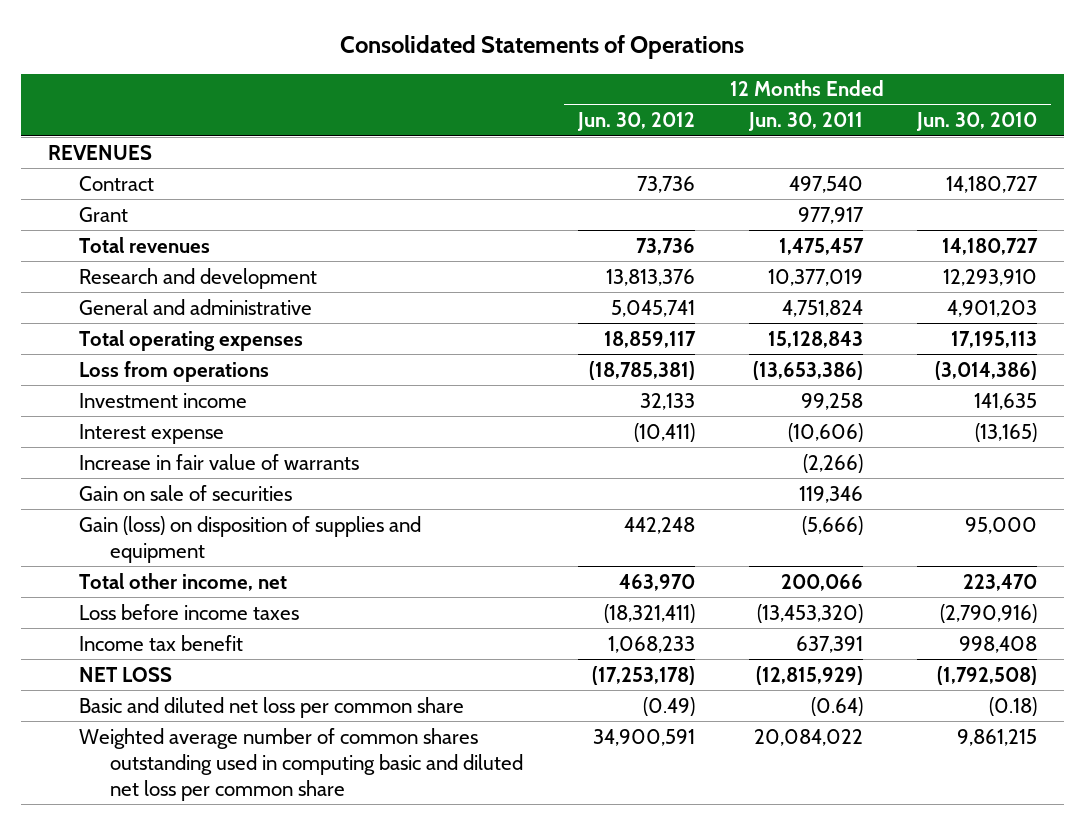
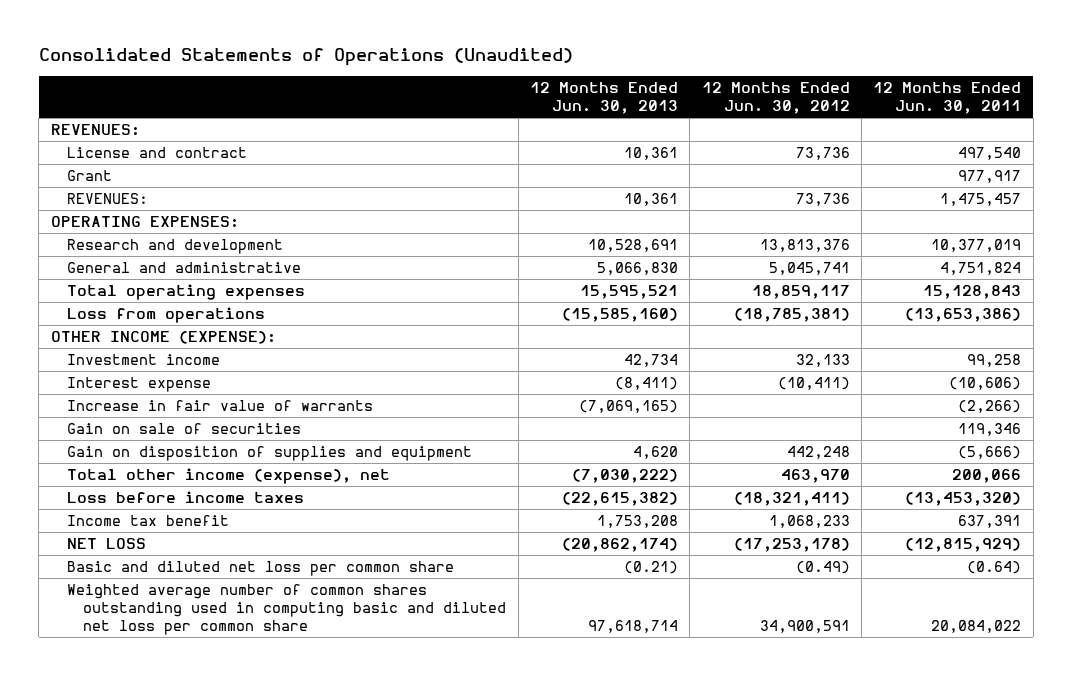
- Consolidated Statements of Operations
+ Consolidated Statements of Operations (Unaudited)
- | 12 Months Ended Jun. 30, 2012 | 12 Months Ended Jun. 30, 2011 | 12 Months Ended Jun. 30, 2010
+ | 12 Months Ended Jun. 30, 2013 | 12 Months Ended Jun. 30, 2012 | 12 Months Ended Jun. 30, 2011
- REVENUES
- Contract | 73,736 | 497,540 | 14,180,727
+ REVENUES:
+ License and contract | 10,361 | 73,736 | 497,540
- Total revenues | 73,736 | 1,475,457 | 14,180,727
+ REVENUES: | 10,361 | 73,736 | 1,475,457
+ OPERATING EXPENSES:
+ OTHER INCOME (EXPENSE):
- Gain (loss) on disposition of supplies and equipment | 442,248 | (5,666) | 95,000
- Total other income, net | 463,970 | 200,066 | 223,470
+ Gain on disposition of supplies and equipment | 4,620 | 442,248 | (5,666)
+ Total other income (expense), net | (7,030,222) | 463,970 | 200,066

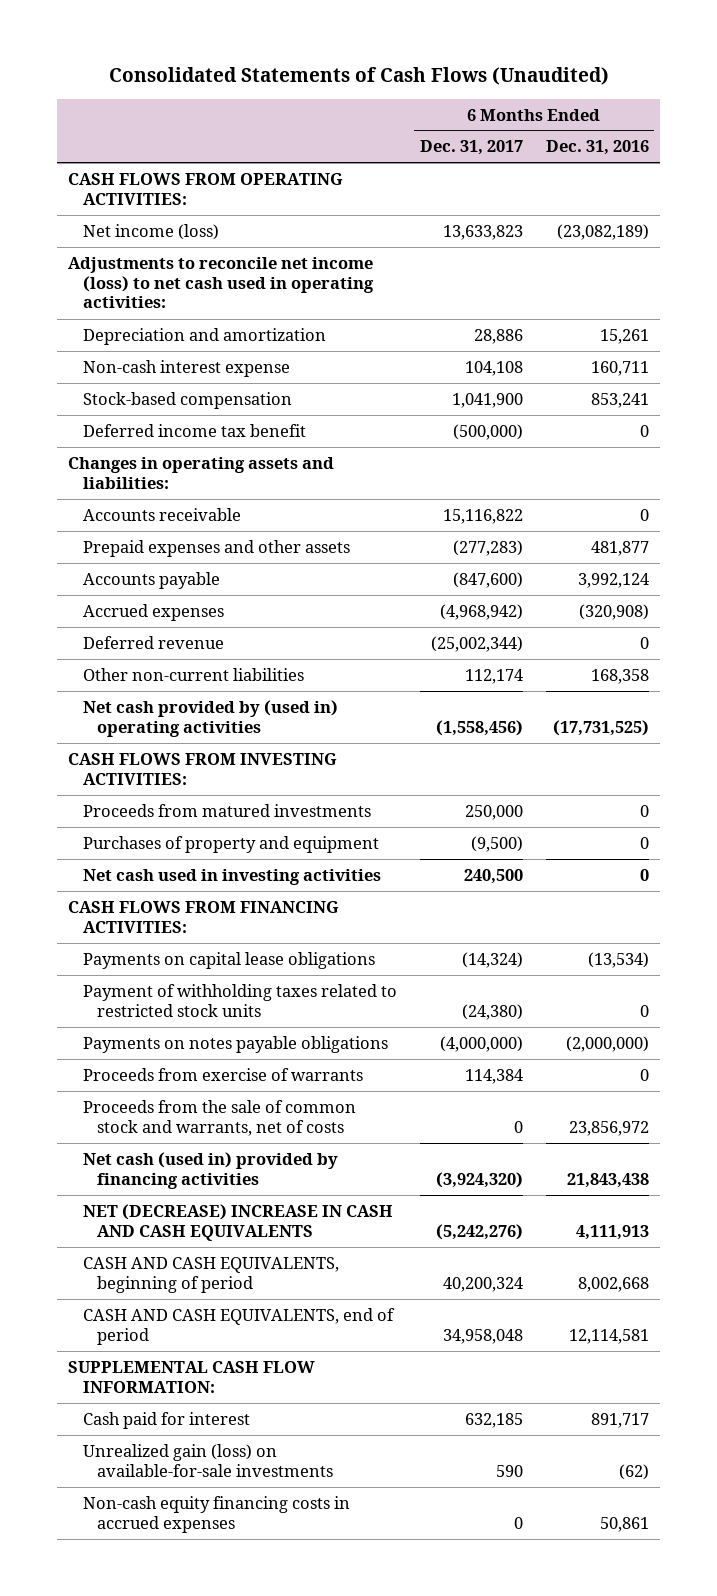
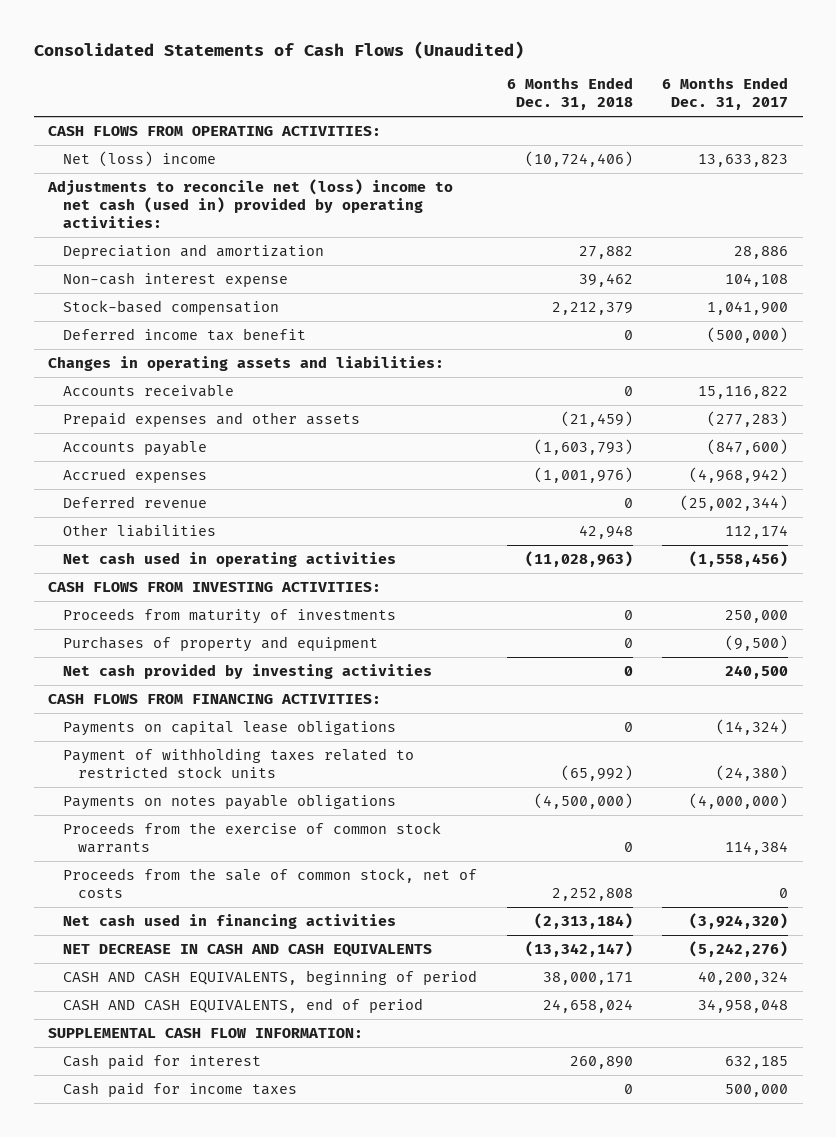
- | 6 Months Ended Dec. 31, 2017 | 6 Months Ended Dec. 31, 2016
+ | 6 Months Ended Dec. 31, 2018 | 6 Months Ended Dec. 31, 2017
- Net income (loss) | 13,633,823 | (23,082,189)
- Adjustments to reconcile net income (loss) to net cash used in operating activities:
+ Net (loss) income | (10,724,406) | 13,633,823
+ Adjustments to reconcile net (loss) income to net cash (used in) provided by operating activities:
- Other non-current liabilities | 112,174 | 168,358
- Net cash provided by (used in) operating activities | (1,558,456) | (17,731,525)
+ Other liabilities | 42,948 | 112,174
+ Net cash used in operating activities | (11,028,963) | (1,558,456)
- Proceeds from matured investments | 250,000 | 0
+ Proceeds from maturity of investments | 0 | 250,000
- Net cash used in investing activities | 240,500 | 0
+ Net cash provided by investing activities | 0 | 240,500
- Proceeds from exercise of warrants | 114,384 | 0
- Proceeds from the sale of common stock and warrants, net of costs | 0 | 23,856,972
- Net cash (used in) provided by financing activities | (3,924,320) | 21,843,438
- NET (DECREASE) INCREASE IN CASH AND CASH EQUIVALENTS | (5,242,276) | 4,111,913
+ Proceeds from the exercise of common stock warrants | 0 | 114,384
+ Proceeds from the sale of common stock, net of costs | 2,252,808 | 0
+ Net cash used in financing activities | (2,313,184) | (3,924,320)
+ NET DECREASE IN CASH AND CASH EQUIVALENTS | (13,342,147) | (5,242,276)
- Unrealized gain (loss) on available-for-sale investments | 590 | (62)
- Non-cash equity financing costs in accrued expenses | 0 | 50,861
+ Cash paid for income taxes | 0 | 500,000

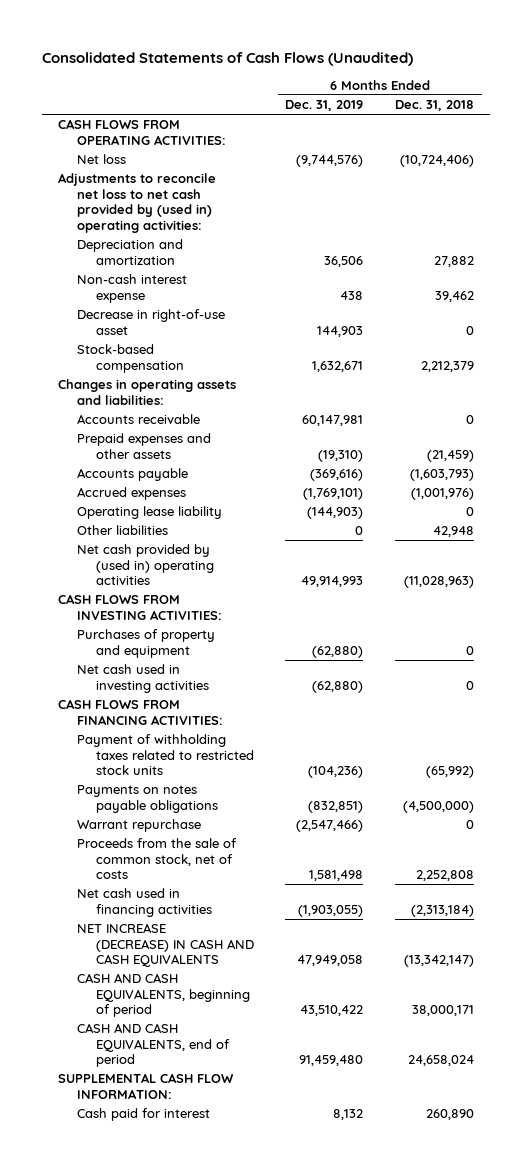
- | 6 Months Ended Dec. 31, 2018 | 6 Months Ended Dec. 31, 2017
+ | 6 Months Ended Dec. 31, 2019 | 6 Months Ended Dec. 31, 2018
- Net (loss) income | (10,724,406) | 13,633,823
- Adjustments to reconcile net (loss) income to net cash (used in) provided by operating activities:
+ Net loss | (9,744,576) | (10,724,406)
+ Adjustments to reconcile net loss to net cash provided by (used in) operating activities:
+ Decrease in right-of-use asset | 144,903 | 0
- Deferred income tax benefit | 0 | (500,000)
- Deferred revenue | 0 | (25,002,344)
+ Operating lease liability | (144,903) | 0
- Net cash used in operating activities | (11,028,963) | (1,558,456)
+ Net cash provided by (used in) operating activities | 49,914,993 | (11,028,963)
- Proceeds from maturity of investments | 0 | 250,000
- Net cash provided by investing activities | 0 | 240,500
+ Net cash used in investing activities | (62,880) | 0
- Payments on capital lease obligations | 0 | (14,324)
- Proceeds from the exercise of common stock warrants | 0 | 114,384
+ Warrant repurchase | (2,547,466) | 0
- NET DECREASE IN CASH AND CASH EQUIVALENTS | (13,342,147) | (5,242,276)
+ NET INCREASE (DECREASE) IN CASH AND CASH EQUIVALENTS | 47,949,058 | (13,342,147)
- Cash paid for income taxes | 0 | 500,000

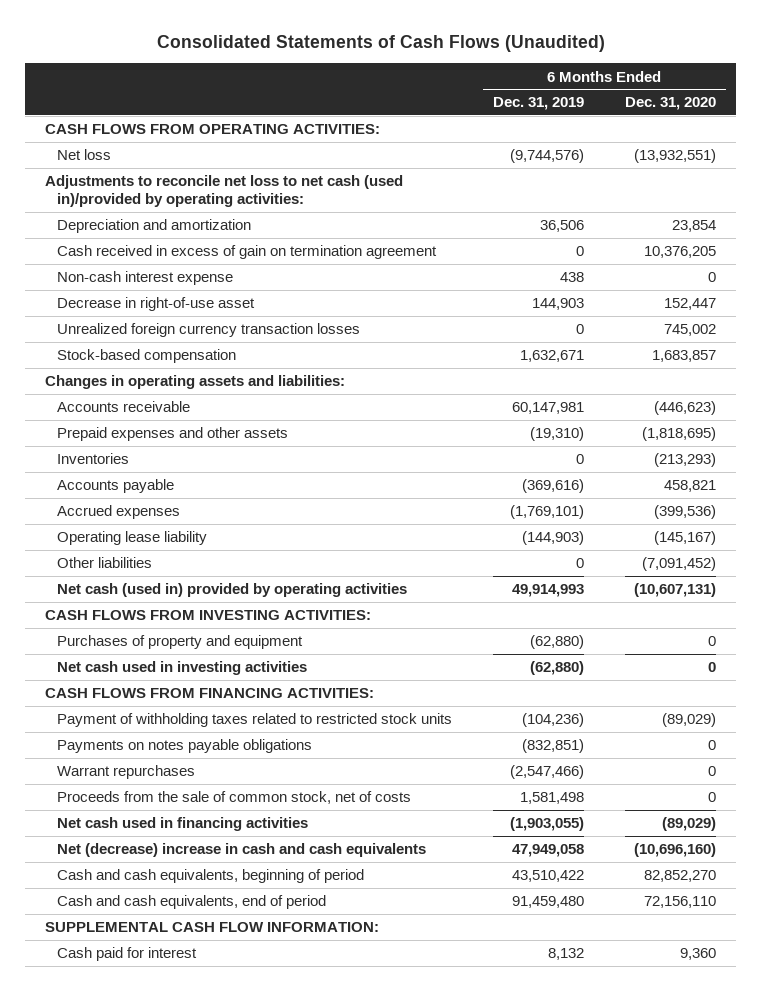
- | 6 Months Ended Dec. 31, 2019 | 6 Months Ended Dec. 31, 2018
+ | 6 Months Ended Dec. 31, 2019 | 6 Months Ended Dec. 31, 2020
- Adjustments to reconcile net loss to net cash provided by (used in) operating activities:
+ Adjustments to reconcile net loss to net cash (used in)/provided by operating activities:
+ Cash received in excess of gain on termination agreement | 0 | 10,376,205
+ Unrealized foreign currency transaction losses | 0 | 745,002
+ Inventories | 0 | (213,293)
- Net cash provided by (used in) operating activities | 49,914,993 | (11,028,963)
+ Net cash (used in) provided by operating activities | 49,914,993 | (10,607,131)
- Warrant repurchase | (2,547,466) | 0
+ Warrant repurchases | (2,547,466) | 0
- NET INCREASE (DECREASE) IN CASH AND CASH EQUIVALENTS | 47,949,058 | (13,342,147)
- CASH AND CASH EQUIVALENTS, beginning of period | 43,510,422 | 38,000,171
- CASH AND CASH EQUIVALENTS, end of period | 91,459,480 | 24,658,024
+ Net (decrease) increase in cash and cash equivalents | 47,949,058 | (10,696,160)
+ Cash and cash equivalents, beginning of period | 43,510,422 | 82,852,270
+ Cash and cash equivalents, end of period | 91,459,480 | 72,156,110

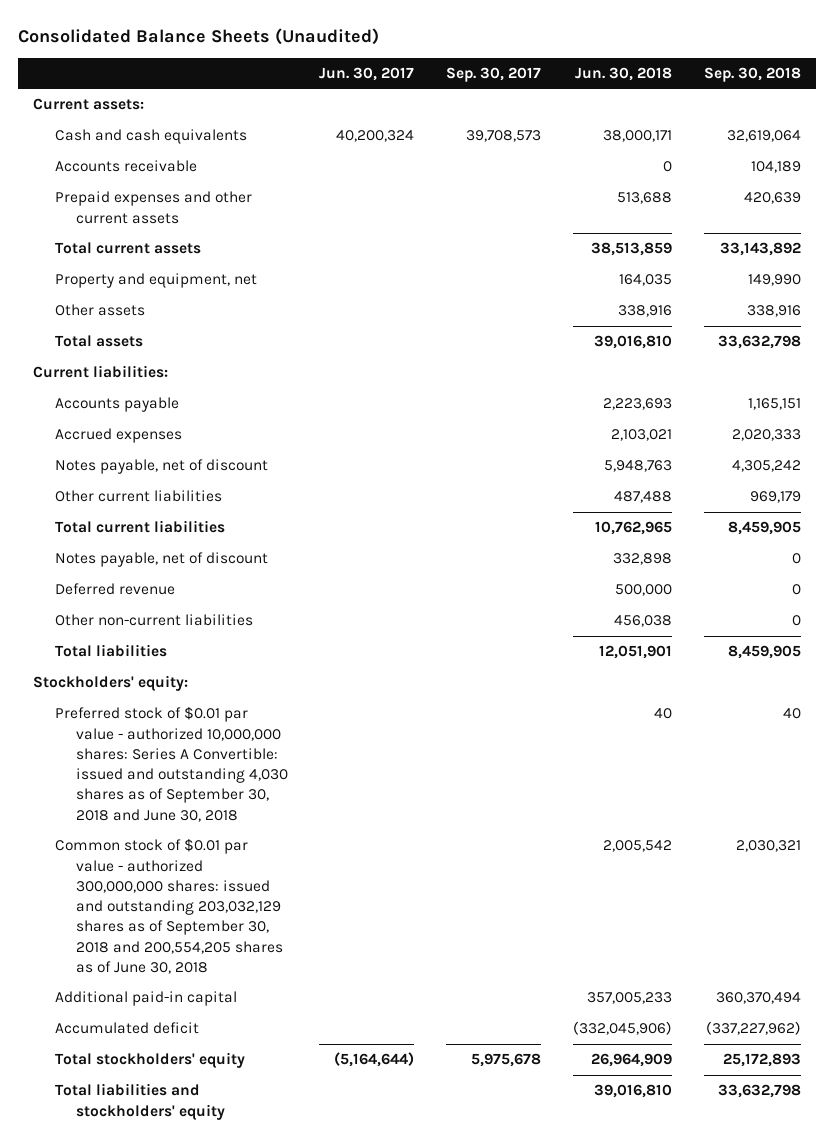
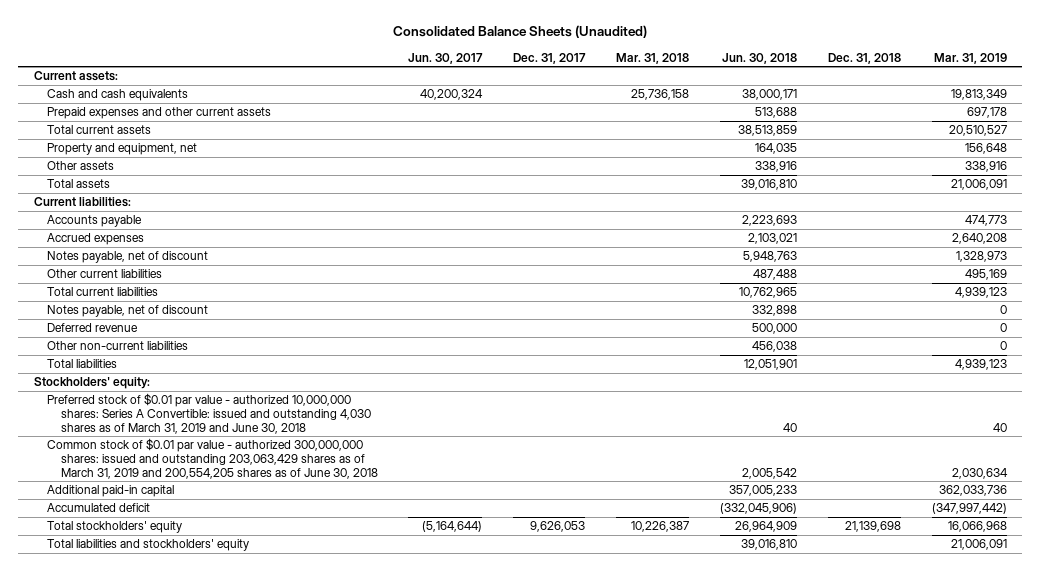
- | Jun. 30, 2017 | Sep. 30, 2017 | Jun. 30, 2018 | Sep. 30, 2018
+ | Jun. 30, 2017 | Dec. 31, 2017 | Mar. 31, 2018 | Jun. 30, 2018 | Dec. 31, 2018 | Mar. 31, 2019
- Accounts receivable | | | 0 | 104,189
- Preferred stock of $0.01 par value - authorized 10,000,000 shares: Series A Convertible: issued and outstanding 4,030 shares as of September 30, 2018 and June 30, 2018 | | | 40 | 40
- Common stock of $0.01 par value - authorized 300,000,000 shares: issued and outstanding 203,032,129 shares as of September 30, 2018 and 200,554,205 shares as of June 30, 2018 | | | 2,005,542 | 2,030,321
+ Preferred stock of $0.01 par value - authorized 10,000,000 shares: Series A Convertible: issued and outstanding 4,030 shares as of March 31, 2019 and June 30, 2018 | | | | 40 | | 40
+ Common stock of $0.01 par value - authorized 300,000,000 shares: issued and outstanding 203,063,429 shares as of March 31, 2019 and 200,554,205 shares as of June 30, 2018 | | | | 2,005,542 | | 2,030,634

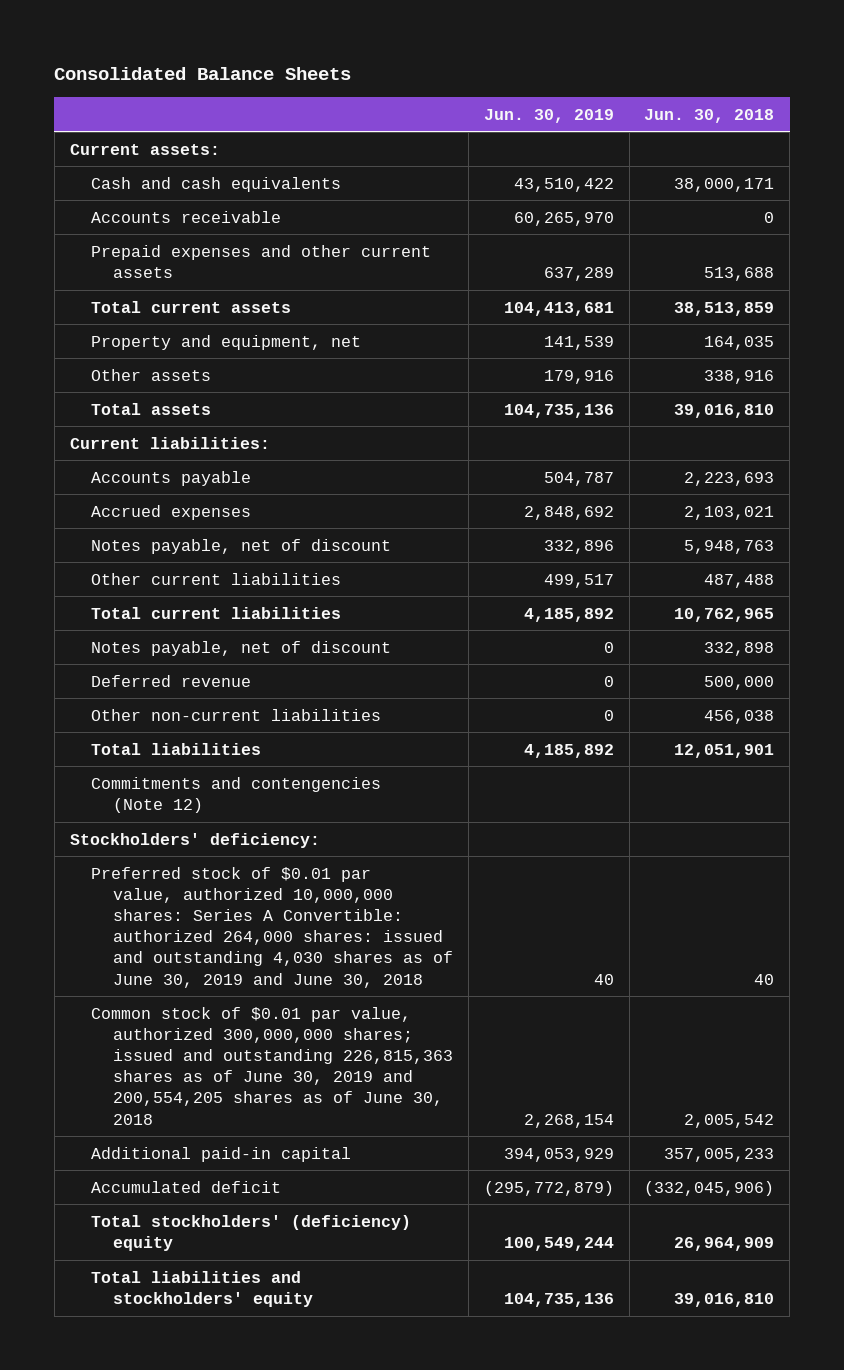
- Consolidated Balance Sheets (Unaudited)
+ Consolidated Balance Sheets
- | Jun. 30, 2017 | Dec. 31, 2017 | Mar. 31, 2018 | Jun. 30, 2018 | Dec. 31, 2018 | Mar. 31, 2019
+ | Jun. 30, 2019 | Jun. 30, 2018
+ Accounts receivable | 60,265,970 | 0
- Stockholders' equity:
- Preferred stock of $0.01 par value - authorized 10,000,000 shares: Series A Convertible: issued and outstanding 4,030 shares as of March 31, 2019 and June 30, 2018 | | | | 40 | | 40
- Common stock of $0.01 par value - authorized 300,000,000 shares: issued and outstanding 203,063,429 shares as of March 31, 2019 and 200,554,205 shares as of June 30, 2018 | | | | 2,005,542 | | 2,030,634
+ Commitments and contengencies (Note 12)
+ Stockholders' deficiency:
+ Preferred stock of $0.01 par value, authorized 10,000,000 shares: Series A Convertible: authorized 264,000 shares: issued and outstanding 4,030 shares as of June 30, 2019 and June 30, 2018 | 40 | 40
+ Common stock of $0.01 par value, authorized 300,000,000 shares; issued and outstanding 226,815,363 shares as of June 30, 2019 and 200,554,205 shares as of June 30, 2018 | 2,268,154 | 2,005,542
- Total stockholders' equity | (5,164,644) | 9,626,053 | 10,226,387 | 26,964,909 | 21,139,698 | 16,066,968
+ Total stockholders' (deficiency) equity | 100,549,244 | 26,964,909

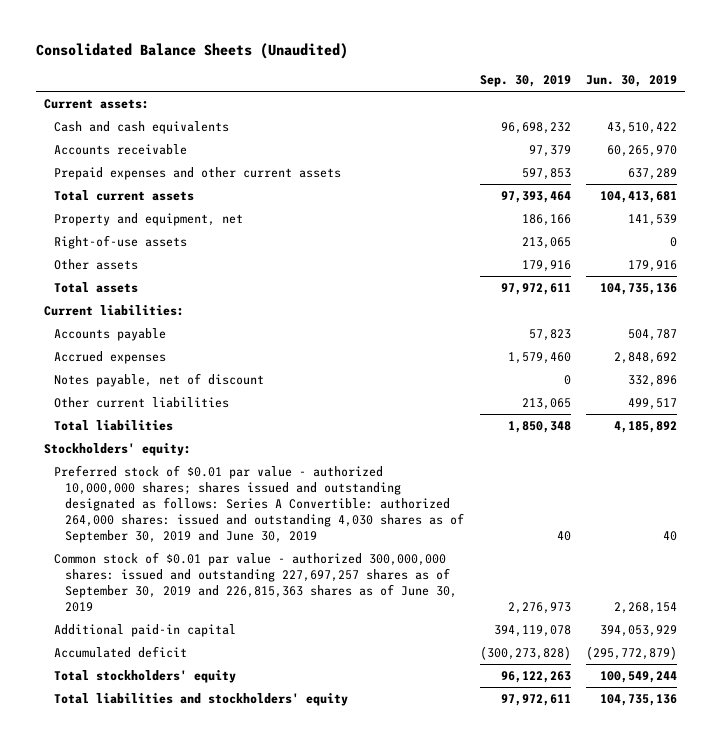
- Consolidated Balance Sheets
+ Consolidated Balance Sheets (Unaudited)
- | Jun. 30, 2019 | Jun. 30, 2018
+ | Sep. 30, 2019 | Jun. 30, 2019
+ Right-of-use assets | 213,065 | 0
- Total current liabilities | 4,185,892 | 10,762,965
- Notes payable, net of discount | 0 | 332,898
- Deferred revenue | 0 | 500,000
- Other non-current liabilities | 0 | 456,038
- Commitments and contengencies (Note 12)
- Stockholders' deficiency:
- Preferred stock of $0.01 par value, authorized 10,000,000 shares: Series A Convertible: authorized 264,000 shares: issued and outstanding 4,030 shares as of June 30, 2019 and June 30, 2018 | 40 | 40
- Common stock of $0.01 par value, authorized 300,000,000 shares; issued and outstanding 226,815,363 shares as of June 30, 2019 and 200,554,205 shares as of June 30, 2018 | 2,268,154 | 2,005,542
+ Stockholders' equity:
+ Preferred stock of $0.01 par value - authorized 10,000,000 shares; shares issued and outstanding designated as follows: Series A Convertible: authorized 264,000 shares: issued and outstanding 4,030 shares as of September 30, 2019 and June 30, 2019 | 40 | 40
+ Common stock of $0.01 par value - authorized 300,000,000 shares: issued and outstanding 227,697,257 shares as of September 30, 2019 and 226,815,363 shares as of June 30, 2019 | 2,276,973 | 2,268,154
- Total stockholders' (deficiency) equity | 100,549,244 | 26,964,909
+ Total stockholders' equity | 96,122,263 | 100,549,244

